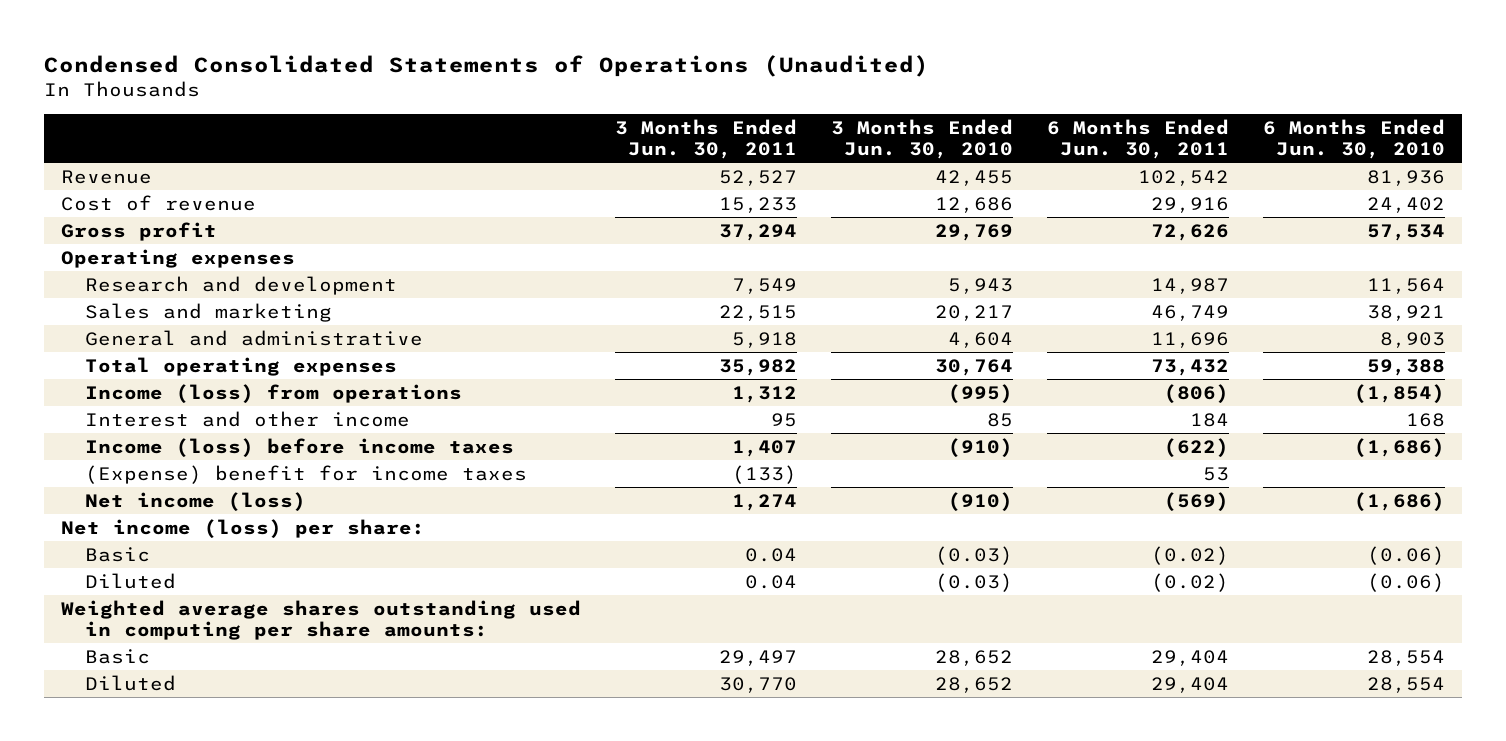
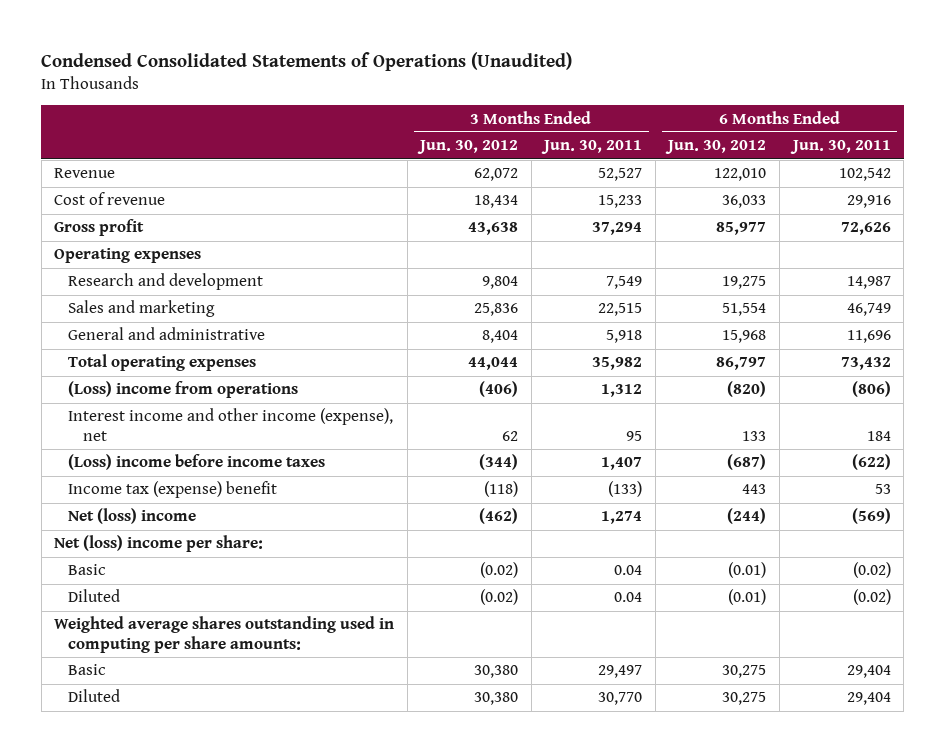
- | 3 Months Ended Jun. 30, 2011 | 3 Months Ended Jun. 30, 2010 | 6 Months Ended Jun. 30, 2011 | 6 Months Ended Jun. 30, 2010
+ | 3 Months Ended Jun. 30, 2012 | 3 Months Ended Jun. 30, 2011 | 6 Months Ended Jun. 30, 2012 | 6 Months Ended Jun. 30, 2011
- Income (loss) from operations | 1,312 | (995) | (806) | (1,854)
- Interest and other income | 95 | 85 | 184 | 168
- Income (loss) before income taxes | 1,407 | (910) | (622) | (1,686)
- (Expense) benefit for income taxes | (133) | | 53 |
- Net income (loss) | 1,274 | (910) | (569) | (1,686)
- Net income (loss) per share:
+ (Loss) income from operations | (406) | 1,312 | (820) | (806)
+ Interest income and other income (expense), net | 62 | 95 | 133 | 184
+ (Loss) income before income taxes | (344) | 1,407 | (687) | (622)
+ Income tax (expense) benefit | (118) | (133) | 443 | 53
+ Net (loss) income | (462) | 1,274 | (244) | (569)
+ Net (loss) income per share:

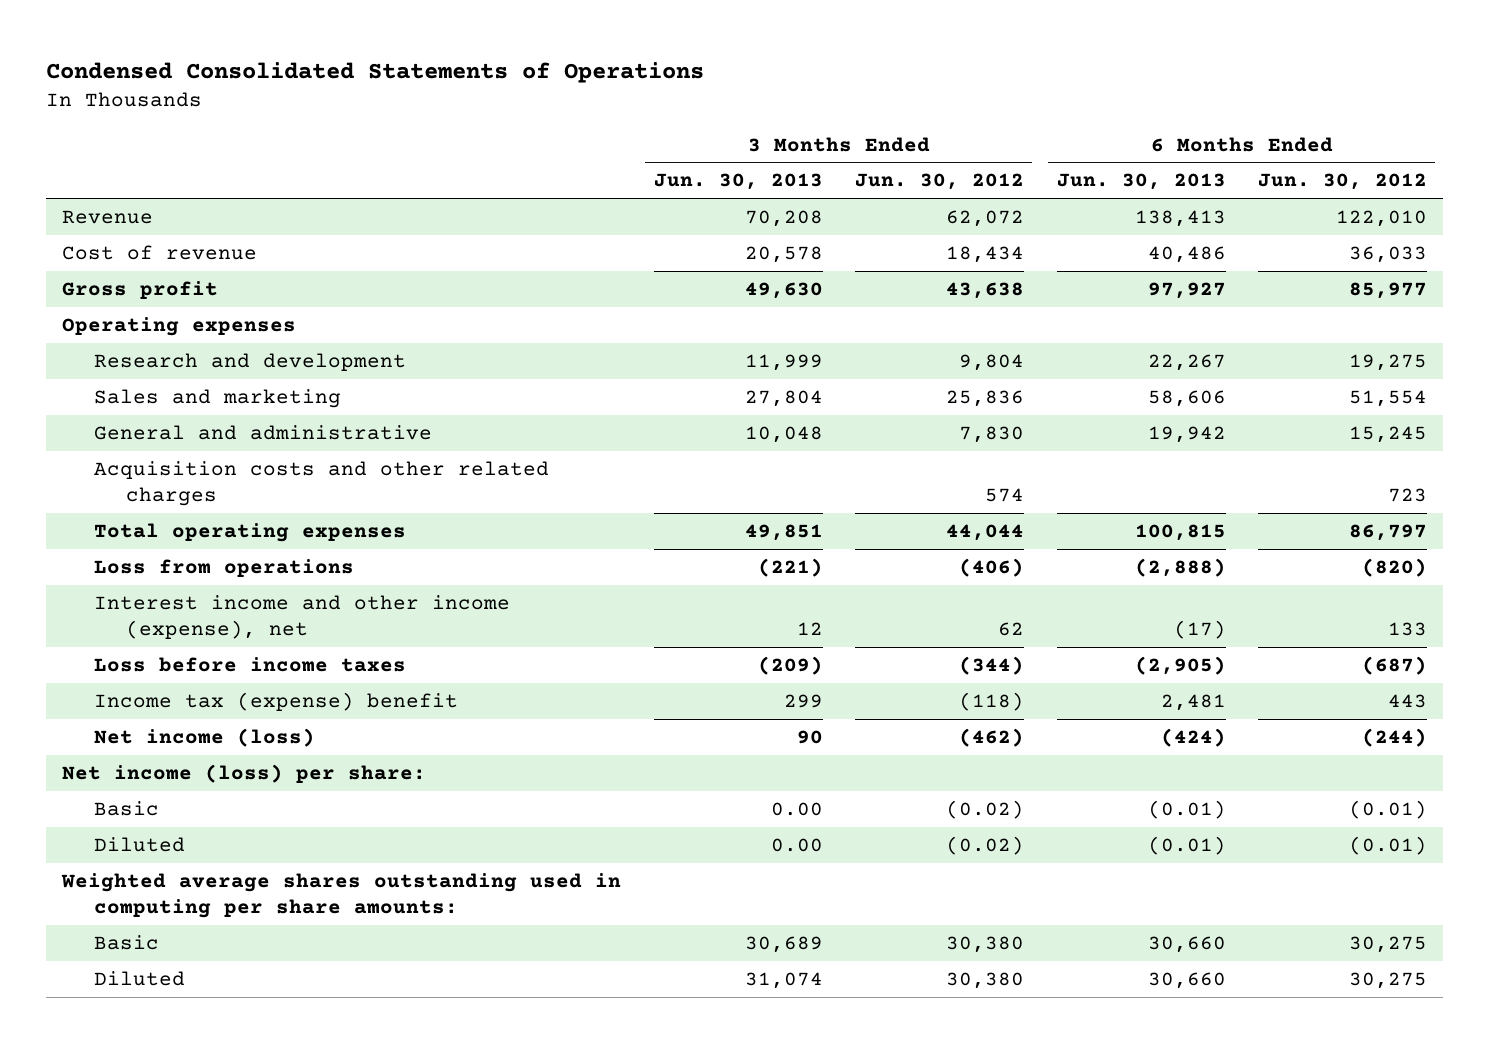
- Condensed Consolidated Statements of Operations (Unaudited)
+ Condensed Consolidated Statements of Operations
- | 3 Months Ended Jun. 30, 2012 | 3 Months Ended Jun. 30, 2011 | 6 Months Ended Jun. 30, 2012 | 6 Months Ended Jun. 30, 2011
+ | 3 Months Ended Jun. 30, 2013 | 3 Months Ended Jun. 30, 2012 | 6 Months Ended Jun. 30, 2013 | 6 Months Ended Jun. 30, 2012
- General and administrative | 8,404 | 5,918 | 15,968 | 11,696
+ General and administrative | 10,048 | 7,830 | 19,942 | 15,245
+ Acquisition costs and other related charges | | 574 | | 723
- (Loss) income from operations | (406) | 1,312 | (820) | (806)
+ Loss from operations | (221) | (406) | (2,888) | (820)
- (Loss) income before income taxes | (344) | 1,407 | (687) | (622)
+ Loss before income taxes | (209) | (344) | (2,905) | (687)
- Net (loss) income | (462) | 1,274 | (244) | (569)
- Net (loss) income per share:
+ Net income (loss) | 90 | (462) | (424) | (244)
+ Net income (loss) per share:

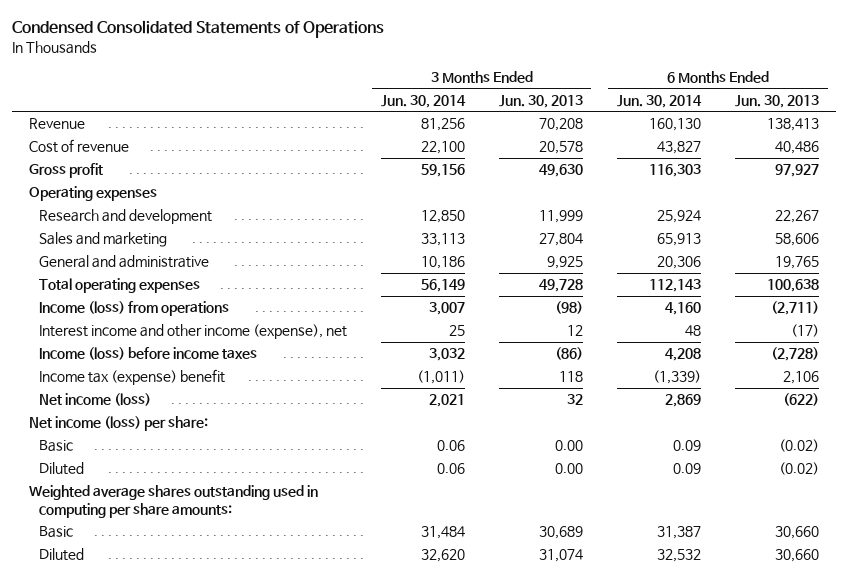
- | 3 Months Ended Jun. 30, 2013 | 3 Months Ended Jun. 30, 2012 | 6 Months Ended Jun. 30, 2013 | 6 Months Ended Jun. 30, 2012
+ | 3 Months Ended Jun. 30, 2014 | 3 Months Ended Jun. 30, 2013 | 6 Months Ended Jun. 30, 2014 | 6 Months Ended Jun. 30, 2013
- General and administrative | 10,048 | 7,830 | 19,942 | 15,245
- Acquisition costs and other related charges | | 574 | | 723
- Total operating expenses | 49,851 | 44,044 | 100,815 | 86,797
- Loss from operations | (221) | (406) | (2,888) | (820)
+ General and administrative | 10,186 | 9,925 | 20,306 | 19,765
+ Total operating expenses | 56,149 | 49,728 | 112,143 | 100,638
+ Income (loss) from operations | 3,007 | (98) | 4,160 | (2,711)
- Loss before income taxes | (209) | (344) | (2,905) | (687)
- Income tax (expense) benefit | 299 | (118) | 2,481 | 443
- Net income (loss) | 90 | (462) | (424) | (244)
+ Income (loss) before income taxes | 3,032 | (86) | 4,208 | (2,728)
+ Income tax (expense) benefit | (1,011) | 118 | (1,339) | 2,106
+ Net income (loss) | 2,021 | 32 | 2,869 | (622)
- Basic | 0.00 | (0.02) | (0.01) | (0.01)
- Diluted | 0.00 | (0.02) | (0.01) | (0.01)
+ Basic | 0.06 | 0.00 | 0.09 | (0.02)
+ Diluted | 0.06 | 0.00 | 0.09 | (0.02)

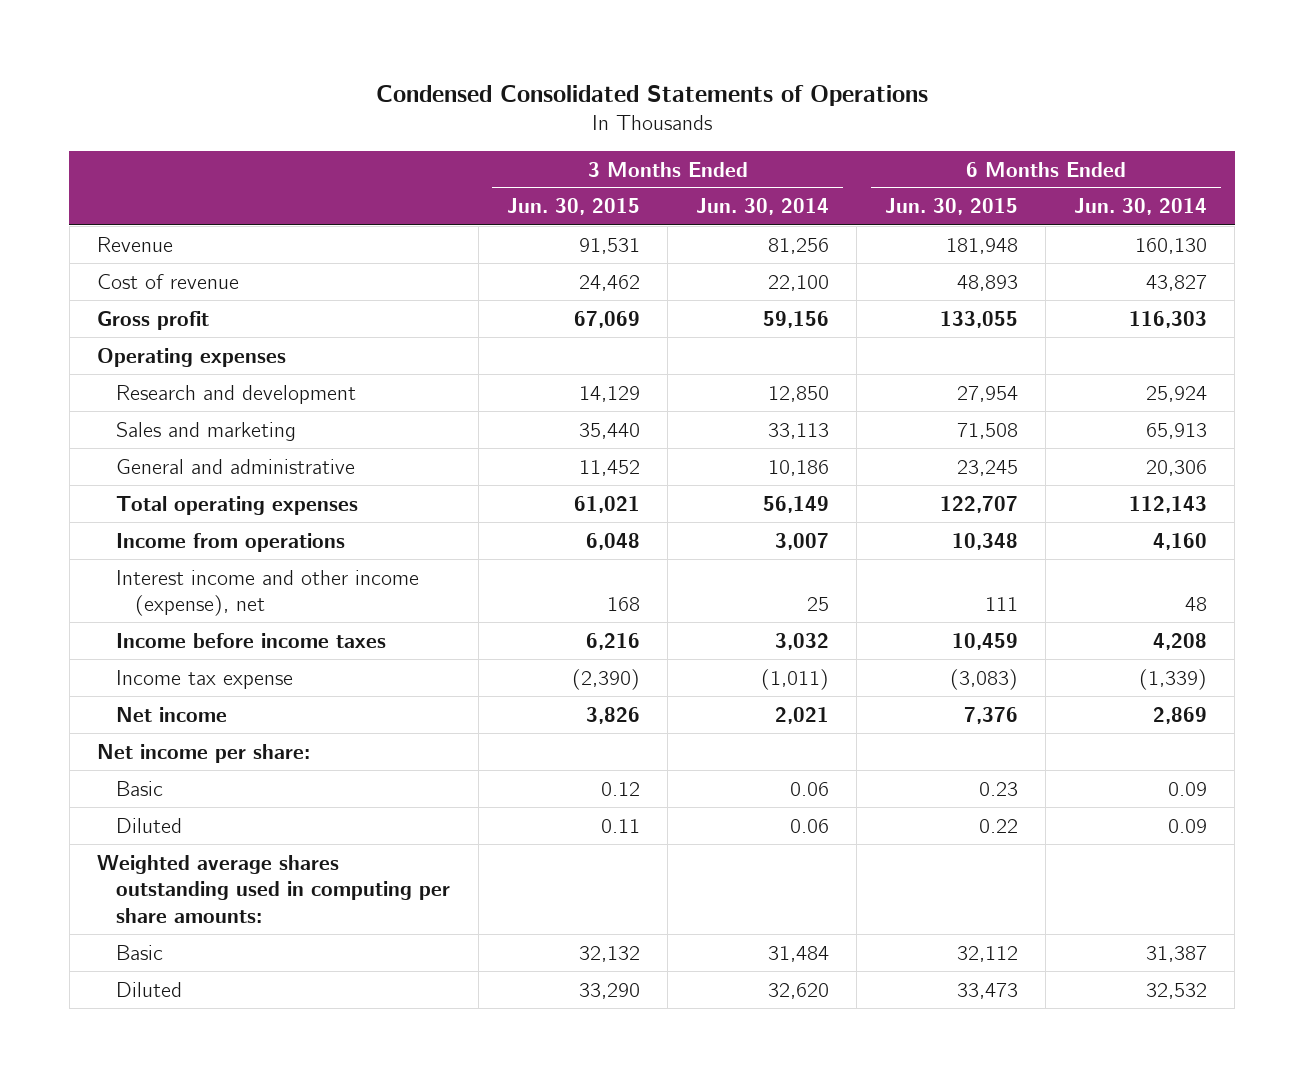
- | 3 Months Ended Jun. 30, 2014 | 3 Months Ended Jun. 30, 2013 | 6 Months Ended Jun. 30, 2014 | 6 Months Ended Jun. 30, 2013
+ | 3 Months Ended Jun. 30, 2015 | 3 Months Ended Jun. 30, 2014 | 6 Months Ended Jun. 30, 2015 | 6 Months Ended Jun. 30, 2014
- Income (loss) from operations | 3,007 | (98) | 4,160 | (2,711)
+ Income from operations | 6,048 | 3,007 | 10,348 | 4,160
- Income (loss) before income taxes | 3,032 | (86) | 4,208 | (2,728)
- Income tax (expense) benefit | (1,011) | 118 | (1,339) | 2,106
- Net income (loss) | 2,021 | 32 | 2,869 | (622)
- Net income (loss) per share:
+ Income before income taxes | 6,216 | 3,032 | 10,459 | 4,208
+ Income tax expense | (2,390) | (1,011) | (3,083) | (1,339)
+ Net income | 3,826 | 2,021 | 7,376 | 2,869
+ Net income per share:

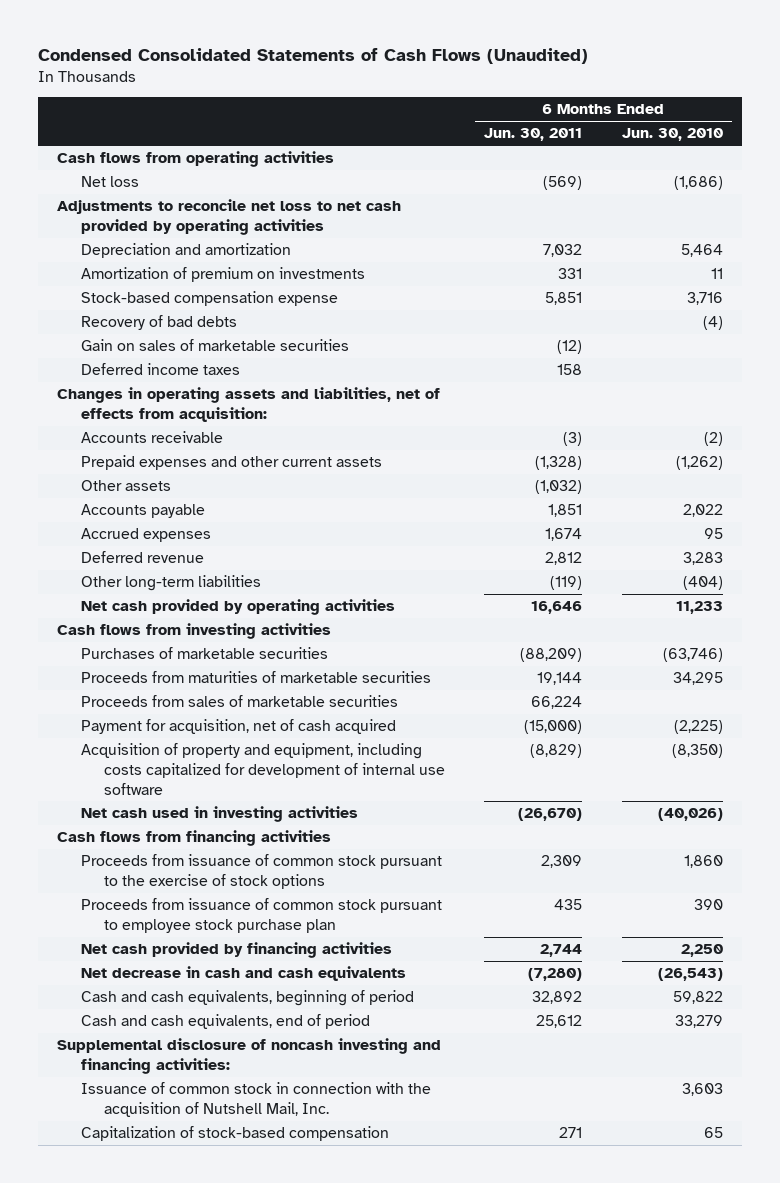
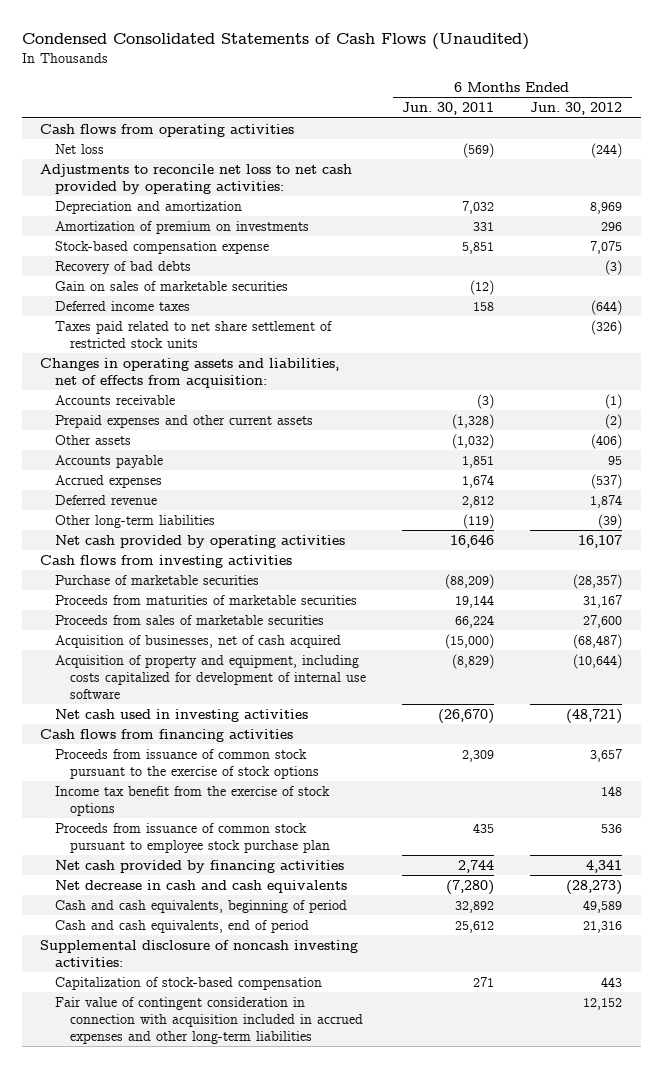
- | 6 Months Ended Jun. 30, 2011 | 6 Months Ended Jun. 30, 2010
+ | 6 Months Ended Jun. 30, 2011 | 6 Months Ended Jun. 30, 2012
- Adjustments to reconcile net loss to net cash provided by operating activities
+ Adjustments to reconcile net loss to net cash provided by operating activities:
+ Taxes paid related to net share settlement of restricted stock units | | (326)
- Purchases of marketable securities | (88,209) | (63,746)
+ Purchase of marketable securities | (88,209) | (28,357)
- Payment for acquisition, net of cash acquired | (15,000) | (2,225)
+ Acquisition of businesses, net of cash acquired | (15,000) | (68,487)
+ Income tax benefit from the exercise of stock options | | 148
- Supplemental disclosure of noncash investing and financing activities:
- Issuance of common stock in connection with the acquisition of Nutshell Mail, Inc. | | 3,603
+ Supplemental disclosure of noncash investing activities:
+ Fair value of contingent consideration in connection with acquisition included in accrued expenses and other long-term liabilities | | 12,152

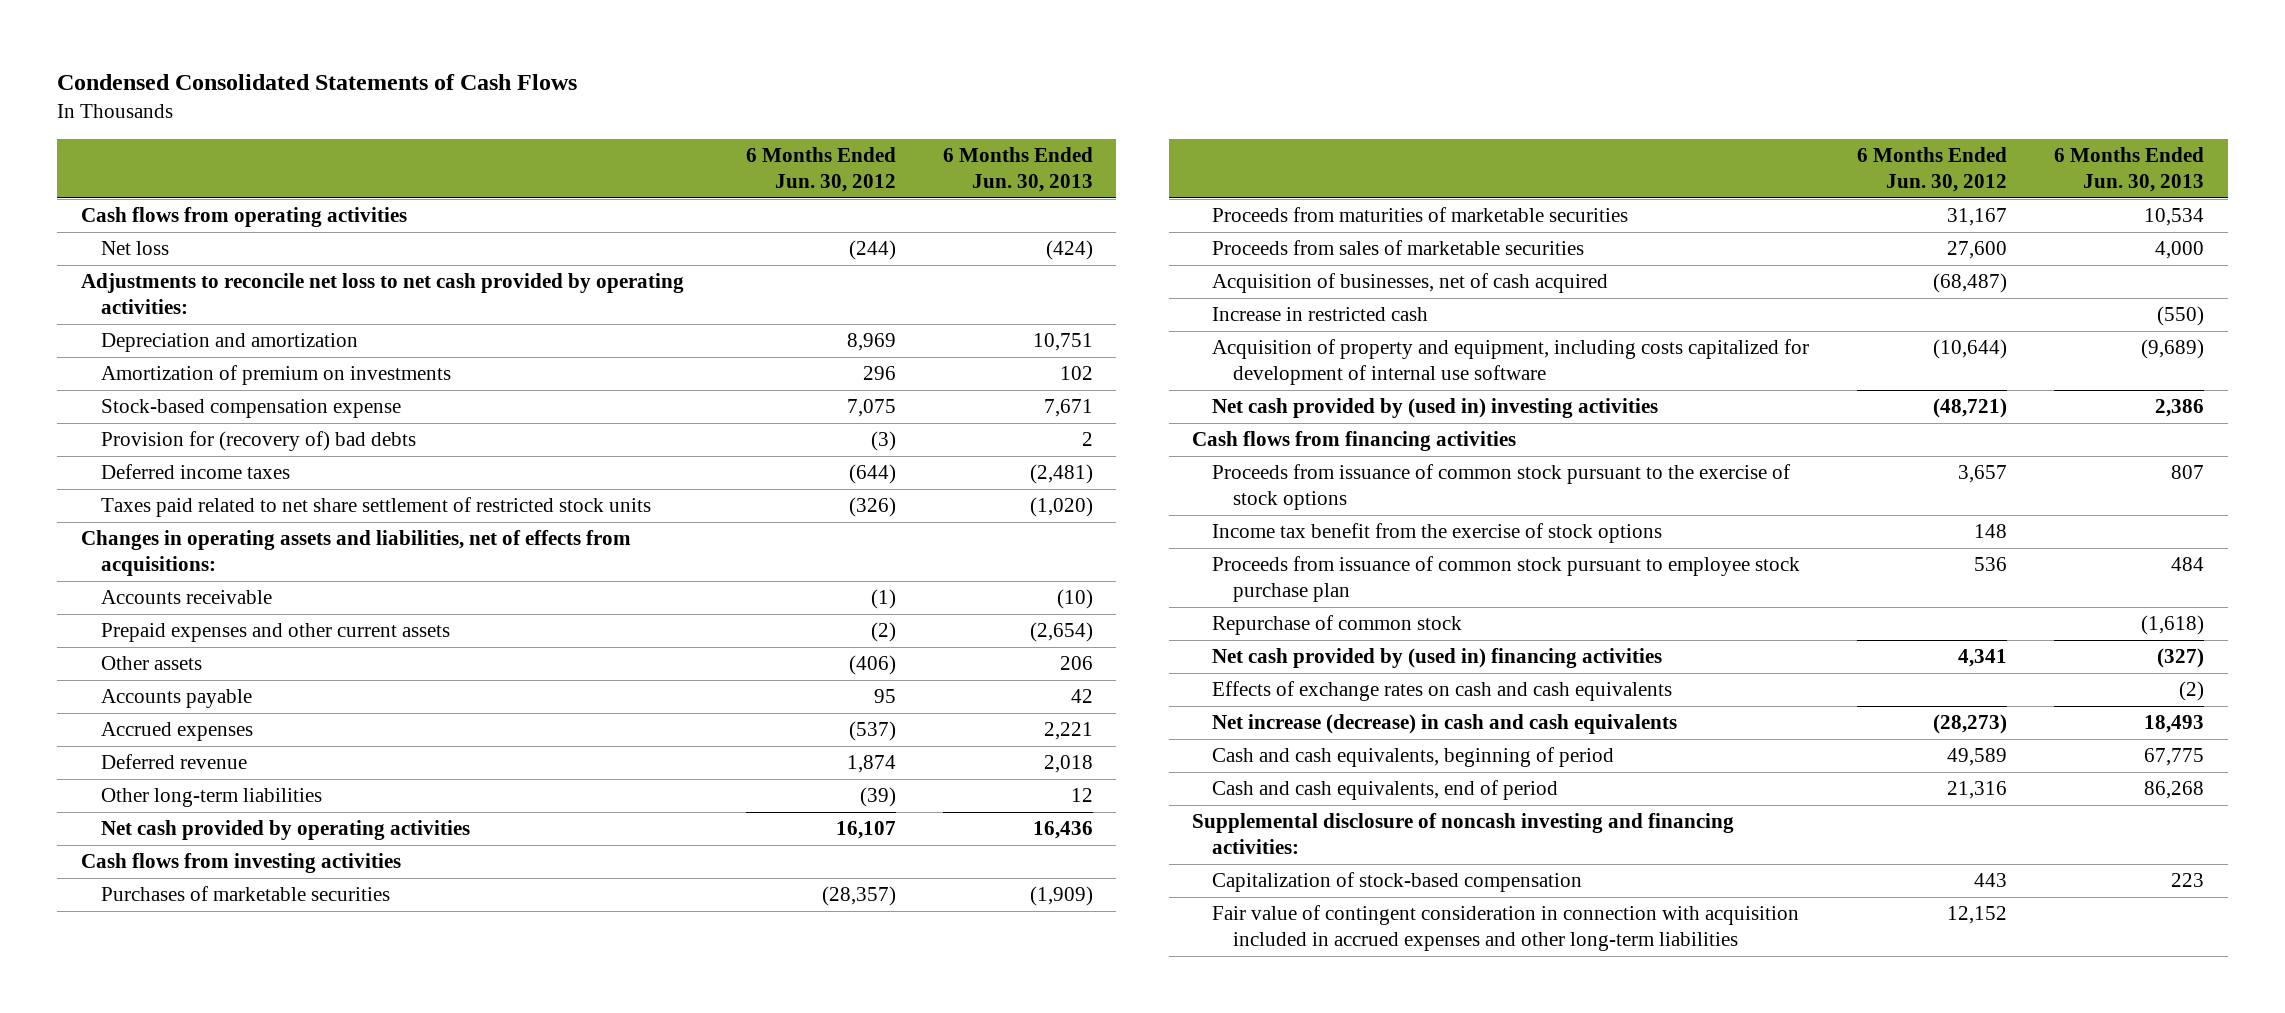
- Condensed Consolidated Statements of Cash Flows (Unaudited)
+ Condensed Consolidated Statements of Cash Flows
- | 6 Months Ended Jun. 30, 2011 | 6 Months Ended Jun. 30, 2012
+ | 6 Months Ended Jun. 30, 2012 | 6 Months Ended Jun. 30, 2013
- Recovery of bad debts | | (3)
- Gain on sales of marketable securities | (12) |
+ Provision for (recovery of) bad debts | (3) | 2
- Changes in operating assets and liabilities, net of effects from acquisition:
+ Changes in operating assets and liabilities, net of effects from acquisitions:
- Purchase of marketable securities | (88,209) | (28,357)
+ Purchases of marketable securities | (28,357) | (1,909)
+ Increase in restricted cash | | (550)
- Net cash used in investing activities | (26,670) | (48,721)
+ Net cash provided by (used in) investing activities | (48,721) | 2,386
- Net cash provided by financing activities | 2,744 | 4,341
- Net decrease in cash and cash equivalents | (7,280) | (28,273)
+ Repurchase of common stock | | (1,618)
+ Net cash provided by (used in) financing activities | 4,341 | (327)
+ Effects of exchange rates on cash and cash equivalents | | (2)
+ Net increase (decrease) in cash and cash equivalents | (28,273) | 18,493
- Supplemental disclosure of noncash investing activities:
+ Supplemental disclosure of noncash investing and financing activities:

